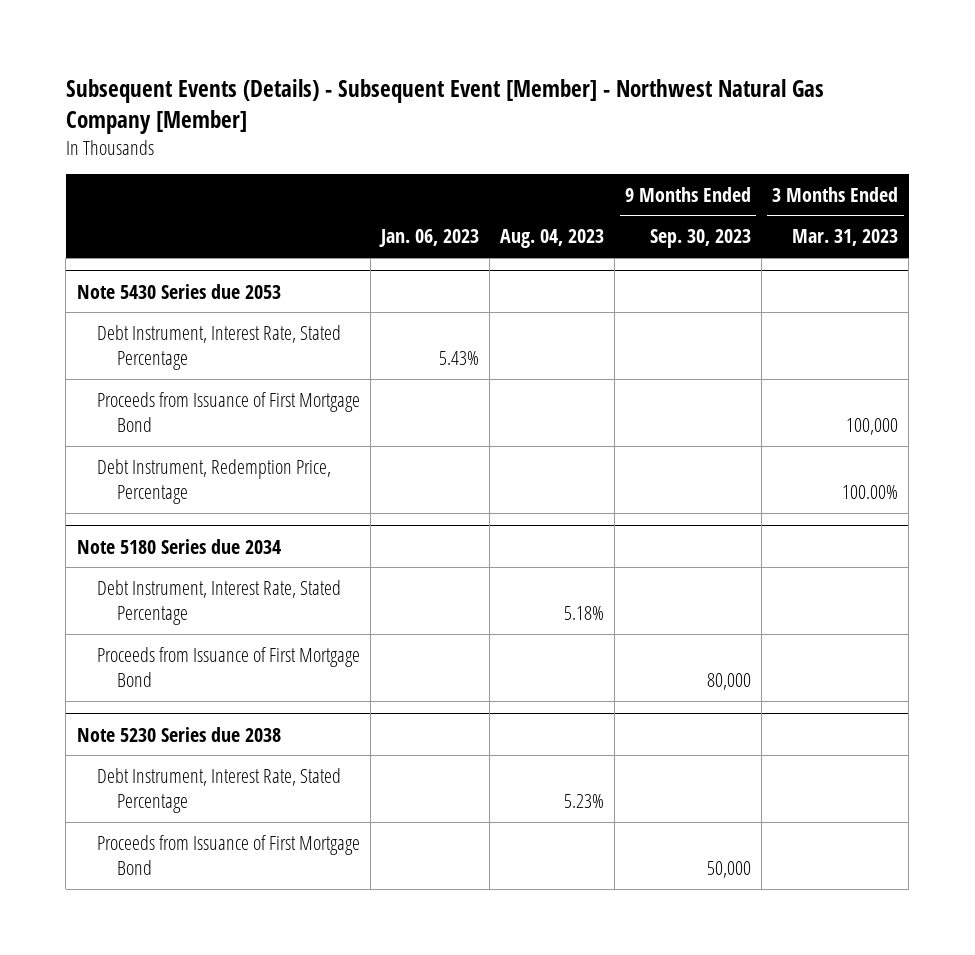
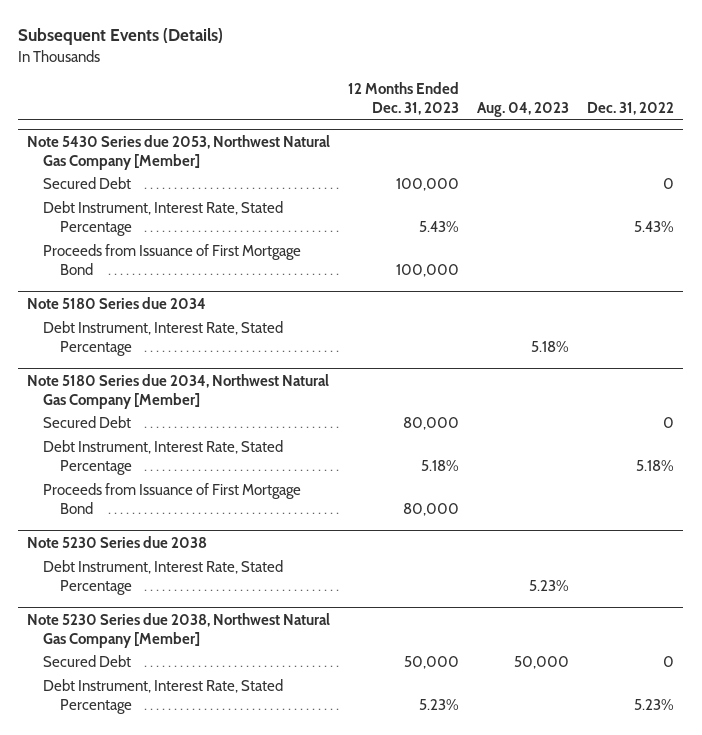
- Subsequent Events (Details) - Subsequent Event [Member] - Northwest Natural Gas Company [Member]
+ Subsequent Events (Details)
- | Jan. 06, 2023 | Aug. 04, 2023 | 9 Months Ended Sep. 30, 2023 | 3 Months Ended Mar. 31, 2023
+ | 12 Months Ended Dec. 31, 2023 | Aug. 04, 2023 | Dec. 31, 2022
- Note 5430 Series due 2053
+ Note 5430 Series due 2053, Northwest Natural Gas Company [Member]
+ Secured Debt | 100,000 | | 0
- Debt Instrument, Redemption Price, Percentage | | | | 100.00%
@ Note 5180 Series due 2034
- Proceeds from Issuance of First Mortgage Bond | | | 80,000 |
+ Note 5180 Series due 2034, Northwest Natural Gas Company [Member]
+ Secured Debt | 80,000 | | 0
+ Debt Instrument, Interest Rate, Stated Percentage | 5.18% | | 5.18%
+ Proceeds from Issuance of First Mortgage Bond | 80,000 | |
@ Note 5230 Series due 2038
- Proceeds from Issuance of First Mortgage Bond | | | 50,000 |
+ Note 5230 Series due 2038, Northwest Natural Gas Company [Member]
+ Secured Debt | 50,000 | 50,000 | 0
+ Debt Instrument, Interest Rate, Stated Percentage | 5.23% | | 5.23%

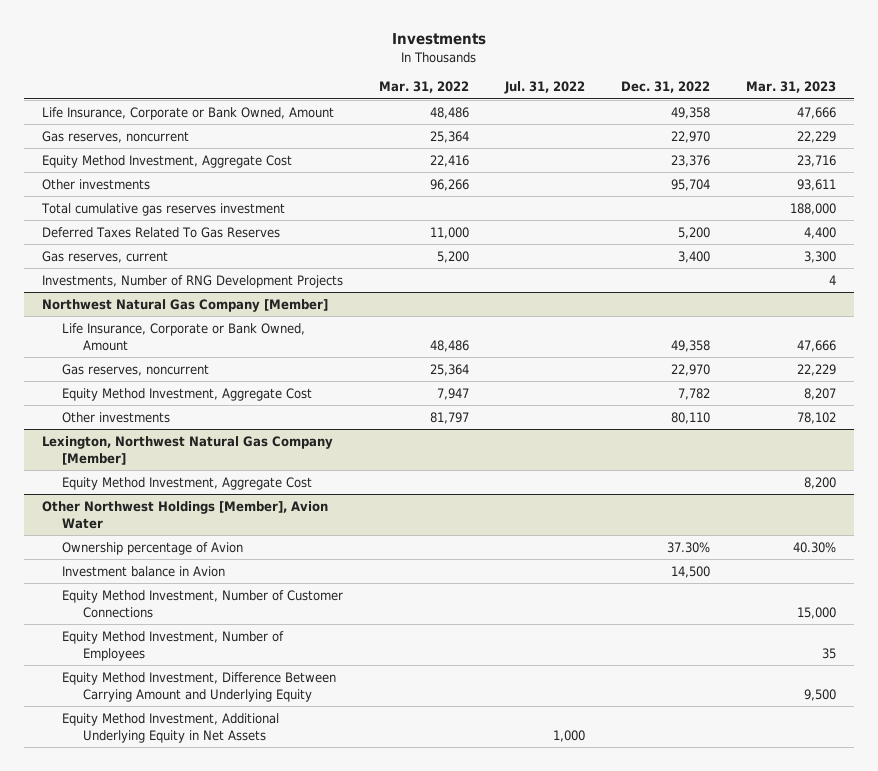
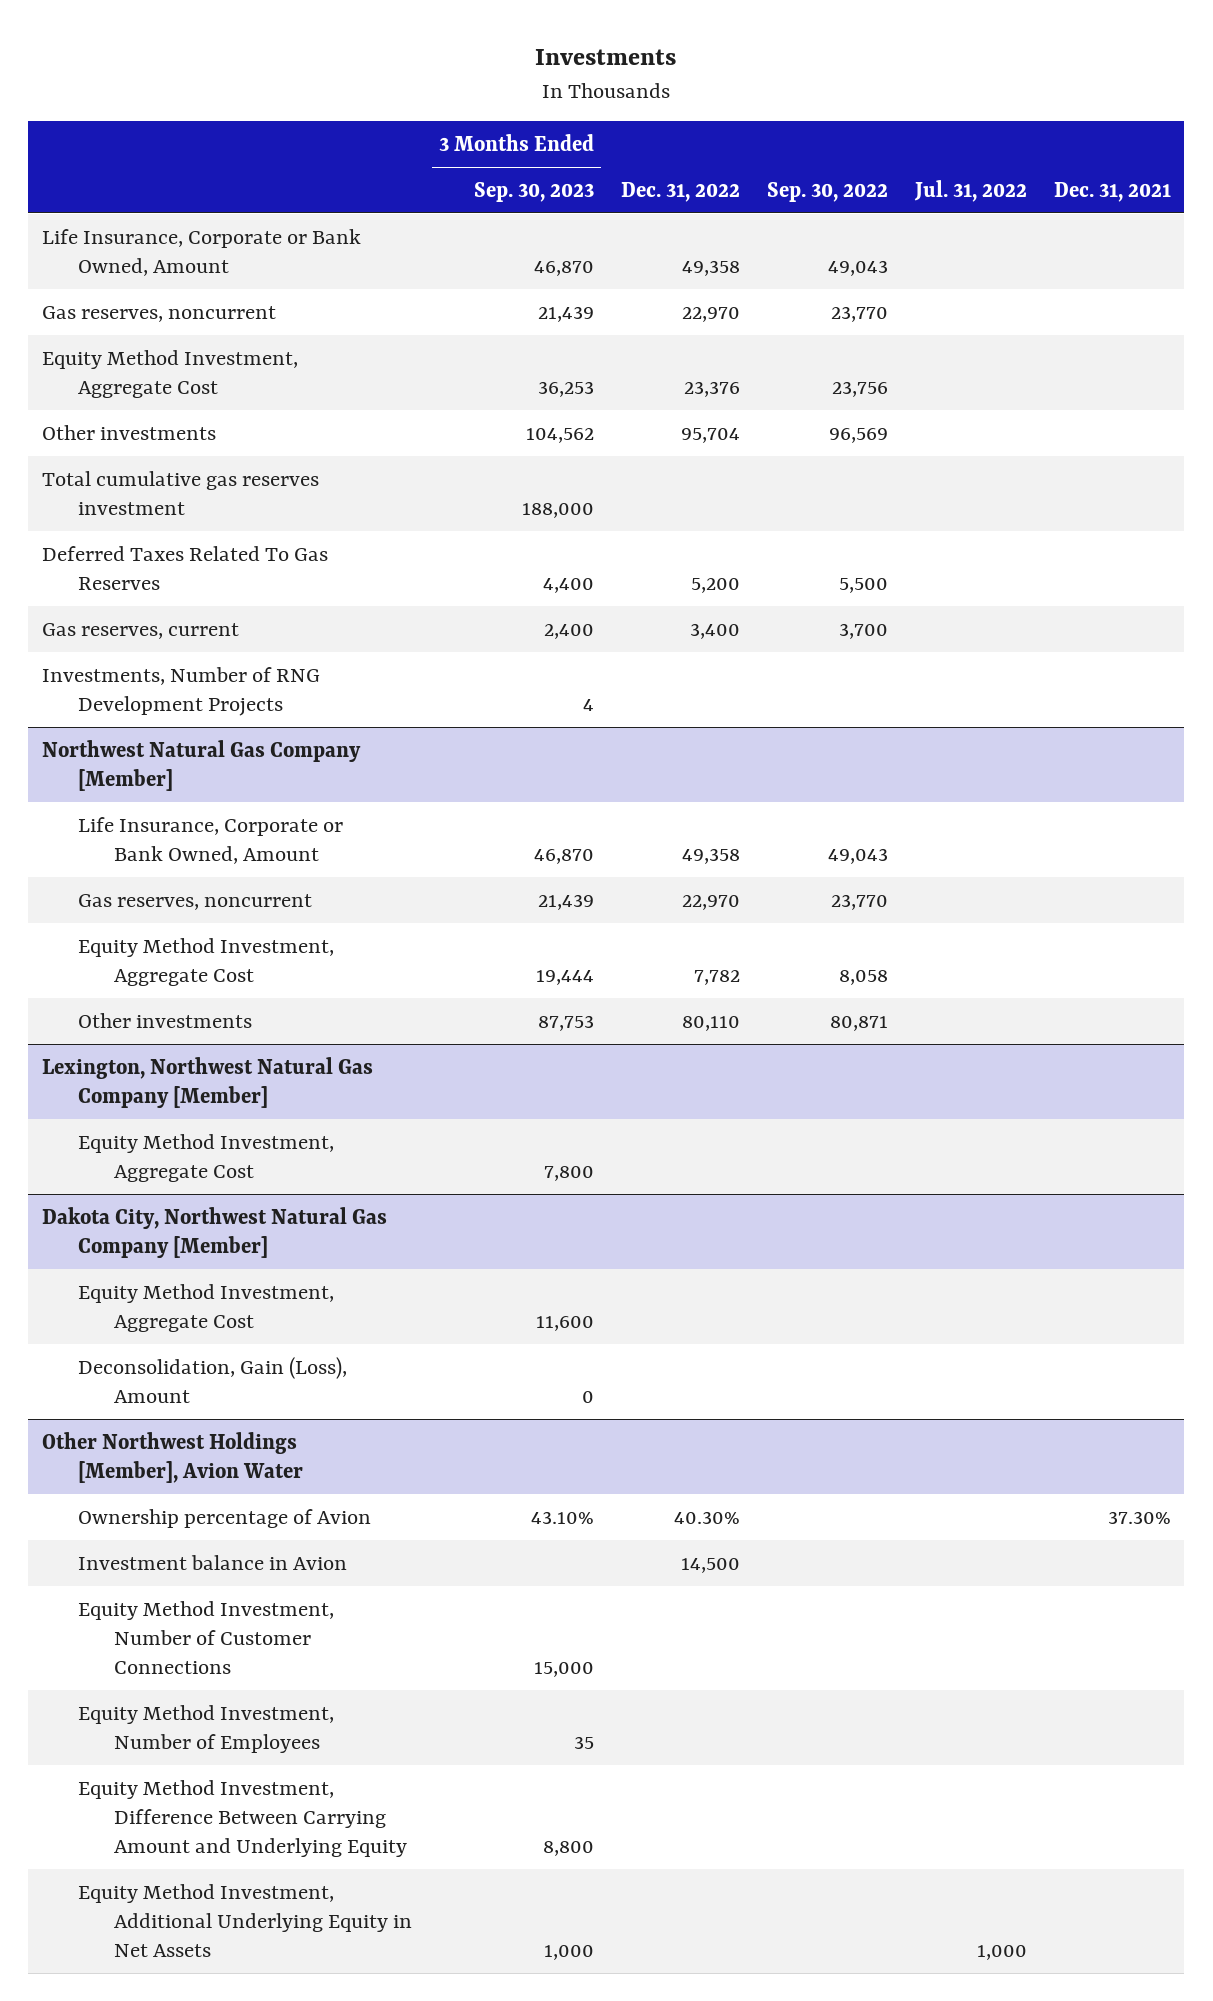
- | Mar. 31, 2022 | Jul. 31, 2022 | Dec. 31, 2022 | Mar. 31, 2023
+ | 3 Months Ended Sep. 30, 2023 | Dec. 31, 2022 | Sep. 30, 2022 | Jul. 31, 2022 | Dec. 31, 2021
+ Dakota City, Northwest Natural Gas Company [Member]
+ Equity Method Investment, Aggregate Cost | 11,600 | | | |
+ Deconsolidation, Gain (Loss), Amount | 0 | | | |
@ Other Northwest Holdings [Member], Avion Water
- Ownership percentage of Avion | | | 37.30% | 40.30%
+ Ownership percentage of Avion | 43.10% | 40.30% | | | 37.30%

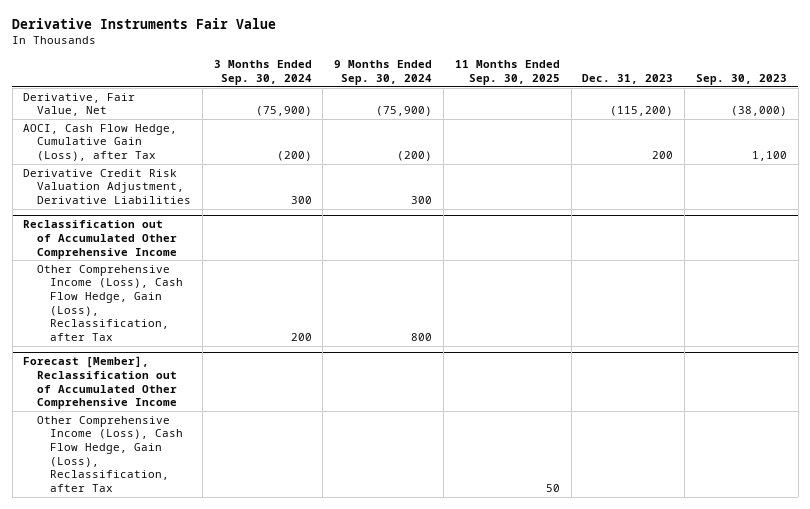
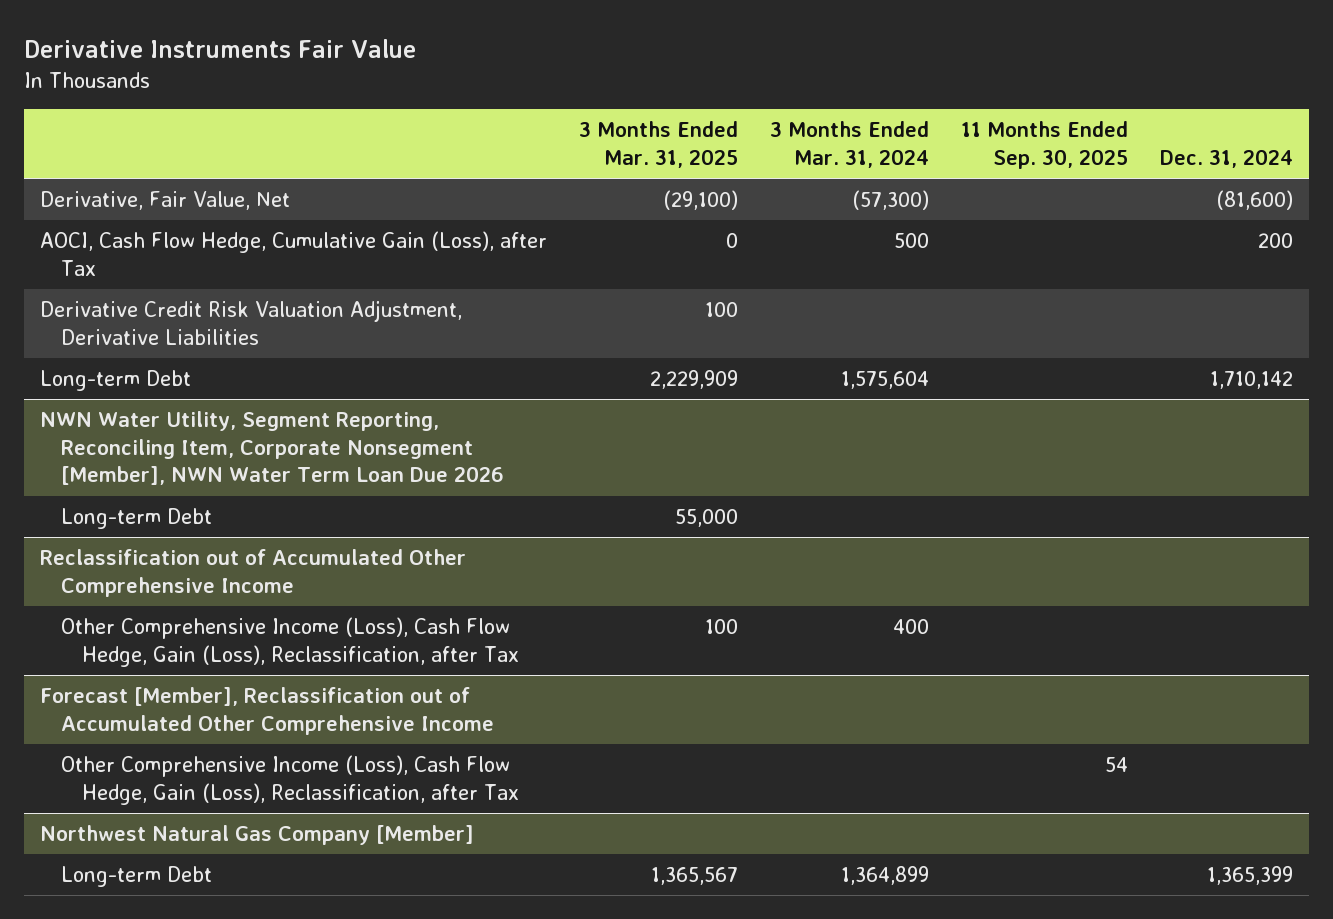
- | 3 Months Ended Sep. 30, 2024 | 9 Months Ended Sep. 30, 2024 | 11 Months Ended Sep. 30, 2025 | Dec. 31, 2023 | Sep. 30, 2023
+ | 3 Months Ended Mar. 31, 2025 | 3 Months Ended Mar. 31, 2024 | 11 Months Ended Sep. 30, 2025 | Dec. 31, 2024
+ Long-term Debt | 2,229,909 | 1,575,604 | | 1,710,142
+ NWN Water Utility, Segment Reporting, Reconciling Item, Corporate Nonsegment [Member], NWN Water Term Loan Due 2026
+ Long-term Debt | 55,000 | | |
@ Forecast [Member], Reclassification out of Accumulated Other Comprehensive Income
- Other Comprehensive Income (Loss), Cash Flow Hedge, Gain (Loss), Reclassification, after Tax | | | 50 | |
+ Other Comprehensive Income (Loss), Cash Flow Hedge, Gain (Loss), Reclassification, after Tax | | | 54 |
+ Northwest Natural Gas Company [Member]
+ Long-term Debt | 1,365,567 | 1,364,899 | | 1,365,399

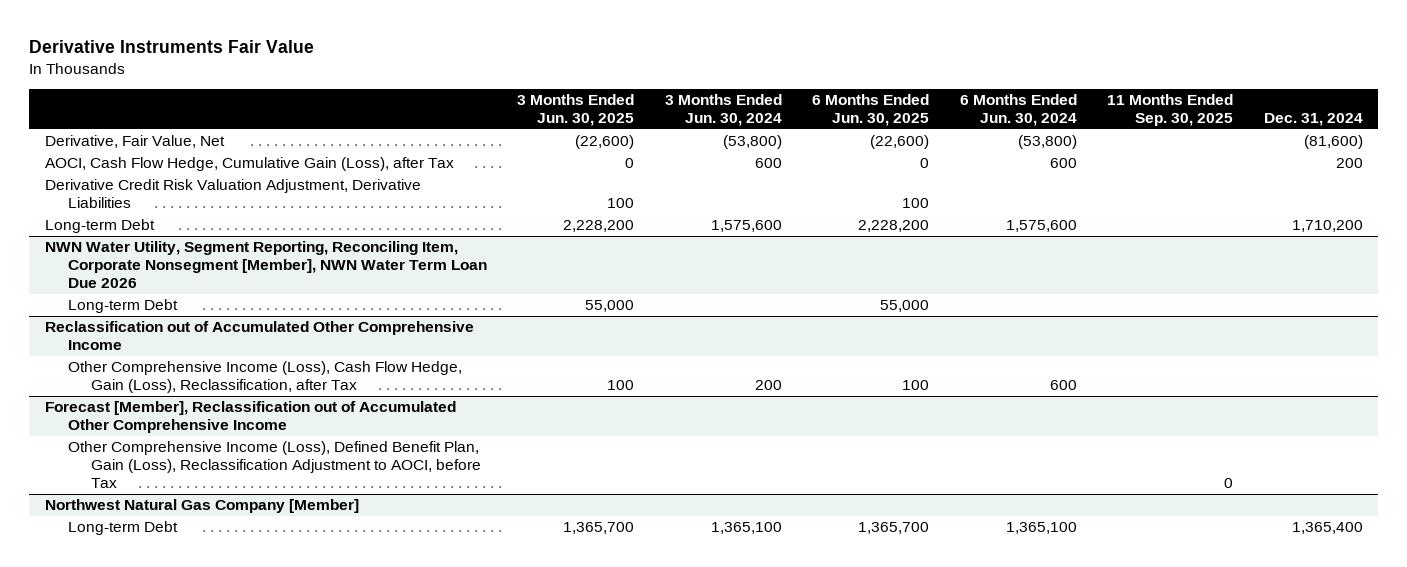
- | 3 Months Ended Mar. 31, 2025 | 3 Months Ended Mar. 31, 2024 | 11 Months Ended Sep. 30, 2025 | Dec. 31, 2024
+ | 3 Months Ended Jun. 30, 2025 | 3 Months Ended Jun. 30, 2024 | 6 Months Ended Jun. 30, 2025 | 6 Months Ended Jun. 30, 2024 | 11 Months Ended Sep. 30, 2025 | Dec. 31, 2024
- Long-term Debt | 2,229,909 | 1,575,604 | | 1,710,142
+ Long-term Debt | 2,228,200 | 1,575,600 | 2,228,200 | 1,575,600 | | 1,710,200
@ Forecast [Member], Reclassification out of Accumulated Other Comprehensive Income
- Other Comprehensive Income (Loss), Cash Flow Hedge, Gain (Loss), Reclassification, after Tax | | | 54 |
+ Other Comprehensive Income (Loss), Defined Benefit Plan, Gain (Loss), Reclassification Adjustment to AOCI, before Tax | | | | | 0 |
@ Northwest Natural Gas Company [Member]
- Long-term Debt | 1,365,567 | 1,364,899 | | 1,365,399
+ Long-term Debt | 1,365,700 | 1,365,100 | 1,365,700 | 1,365,100 | | 1,365,400

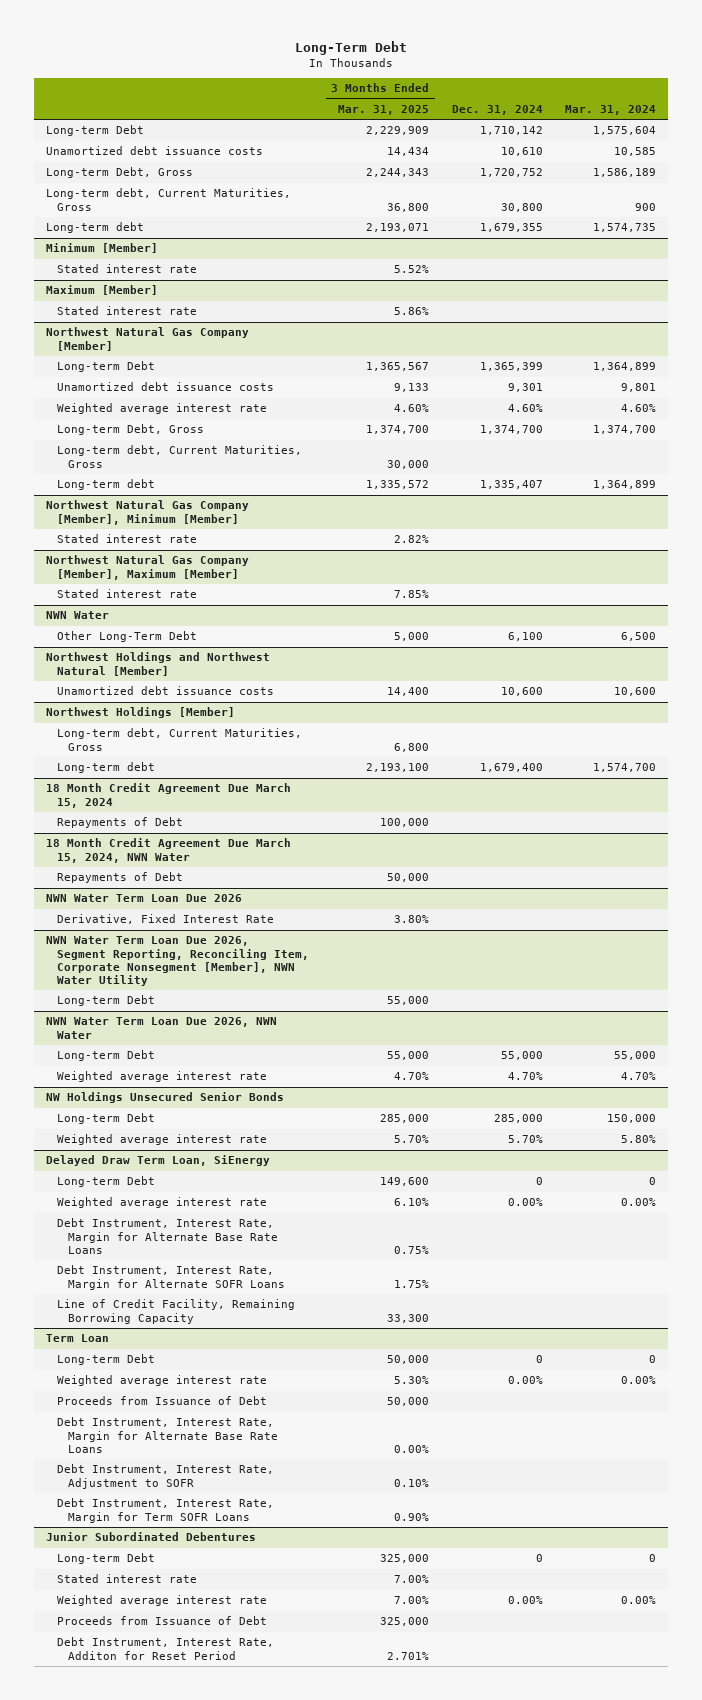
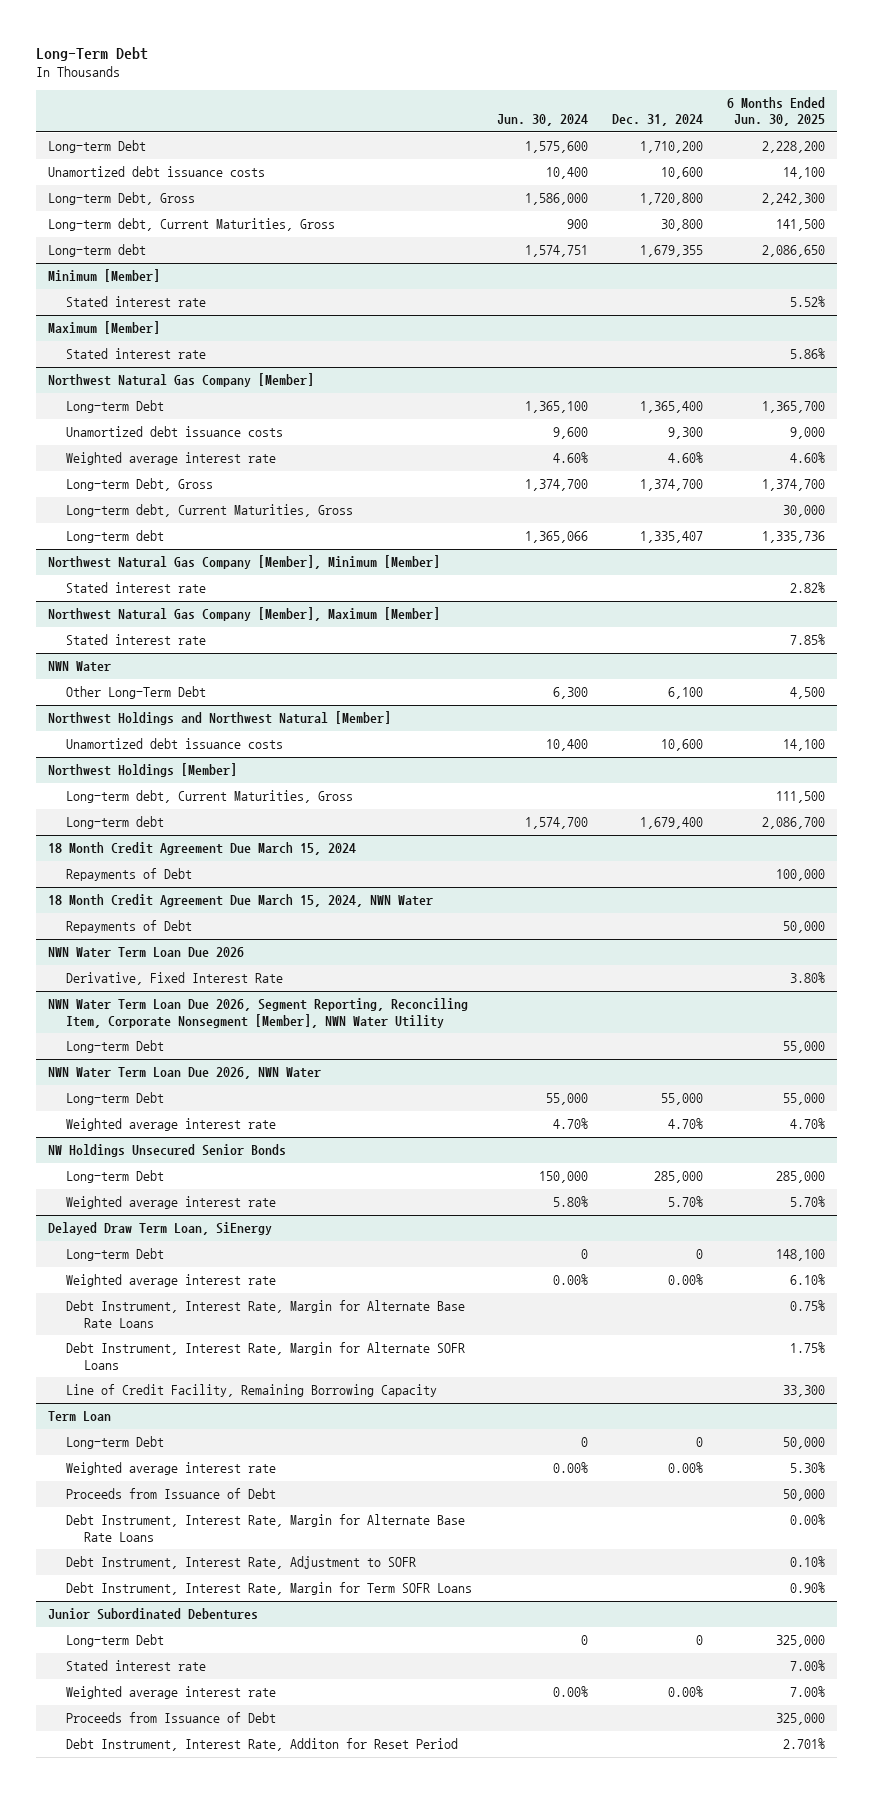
- | 3 Months Ended Mar. 31, 2025 | Dec. 31, 2024 | Mar. 31, 2024
+ | Jun. 30, 2024 | Dec. 31, 2024 | 6 Months Ended Jun. 30, 2025
- Long-term Debt | 2,229,909 | 1,710,142 | 1,575,604
- Unamortized debt issuance costs | 14,434 | 10,610 | 10,585
- Long-term Debt, Gross | 2,244,343 | 1,720,752 | 1,586,189
+ Long-term Debt | 1,575,600 | 1,710,200 | 2,228,200
+ Unamortized debt issuance costs | 10,400 | 10,600 | 14,100
+ Long-term Debt, Gross | 1,586,000 | 1,720,800 | 2,242,300
@ Northwest Natural Gas Company [Member]
- Long-term Debt | 1,365,567 | 1,365,399 | 1,364,899
- Unamortized debt issuance costs | 9,133 | 9,301 | 9,801
+ Long-term Debt | 1,365,100 | 1,365,400 | 1,365,700
+ Unamortized debt issuance costs | 9,600 | 9,300 | 9,000

